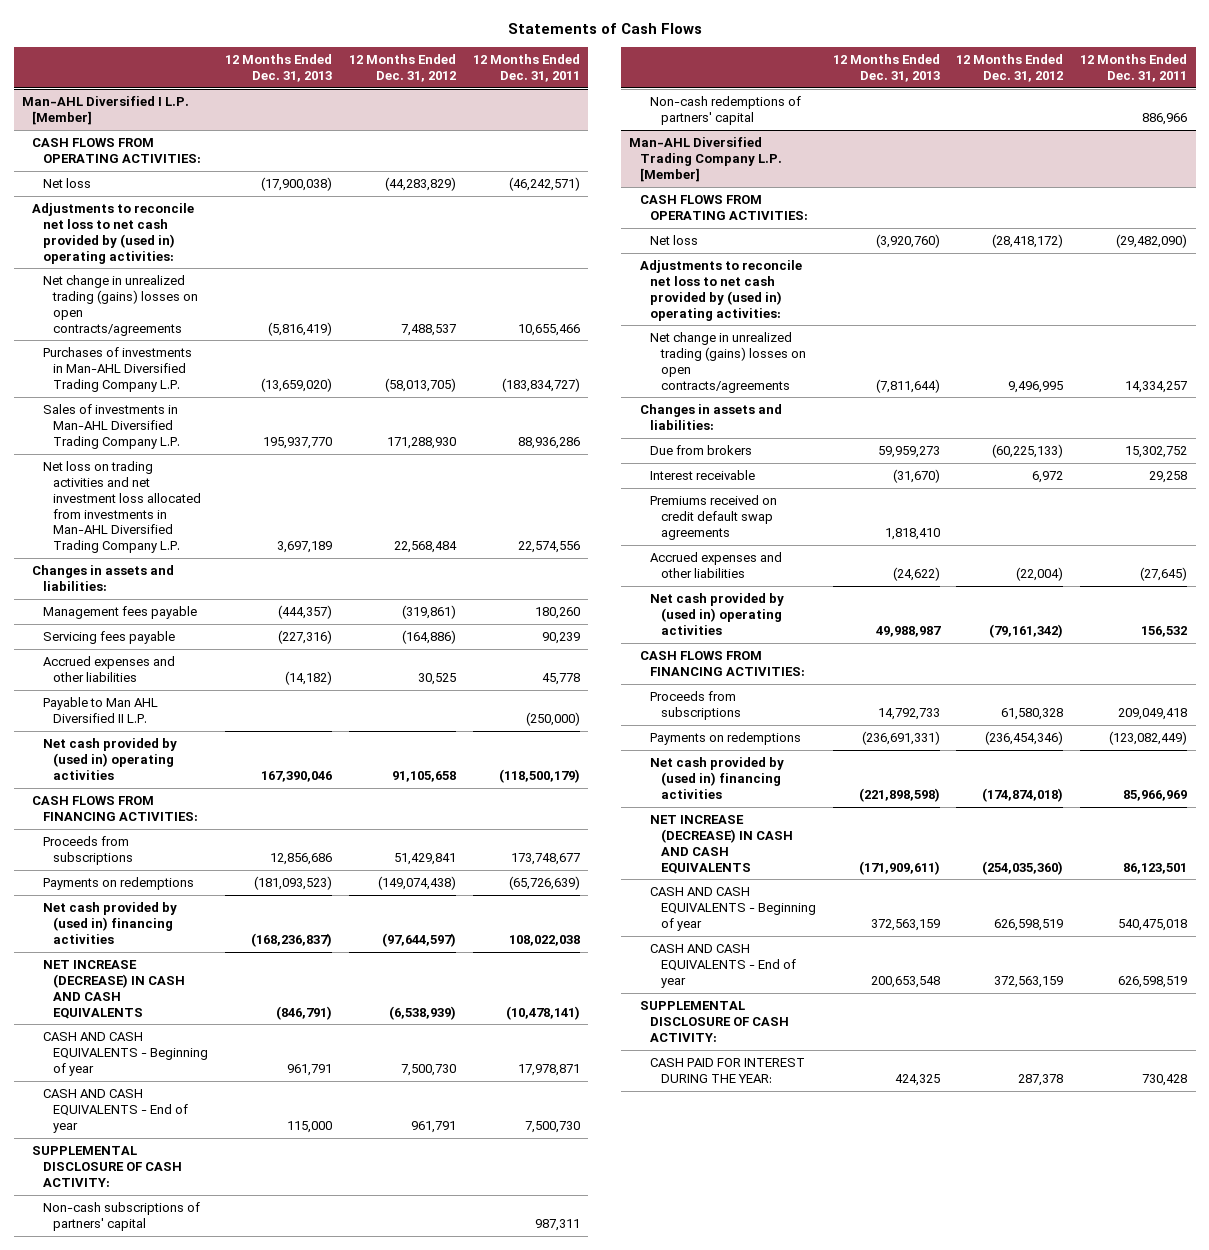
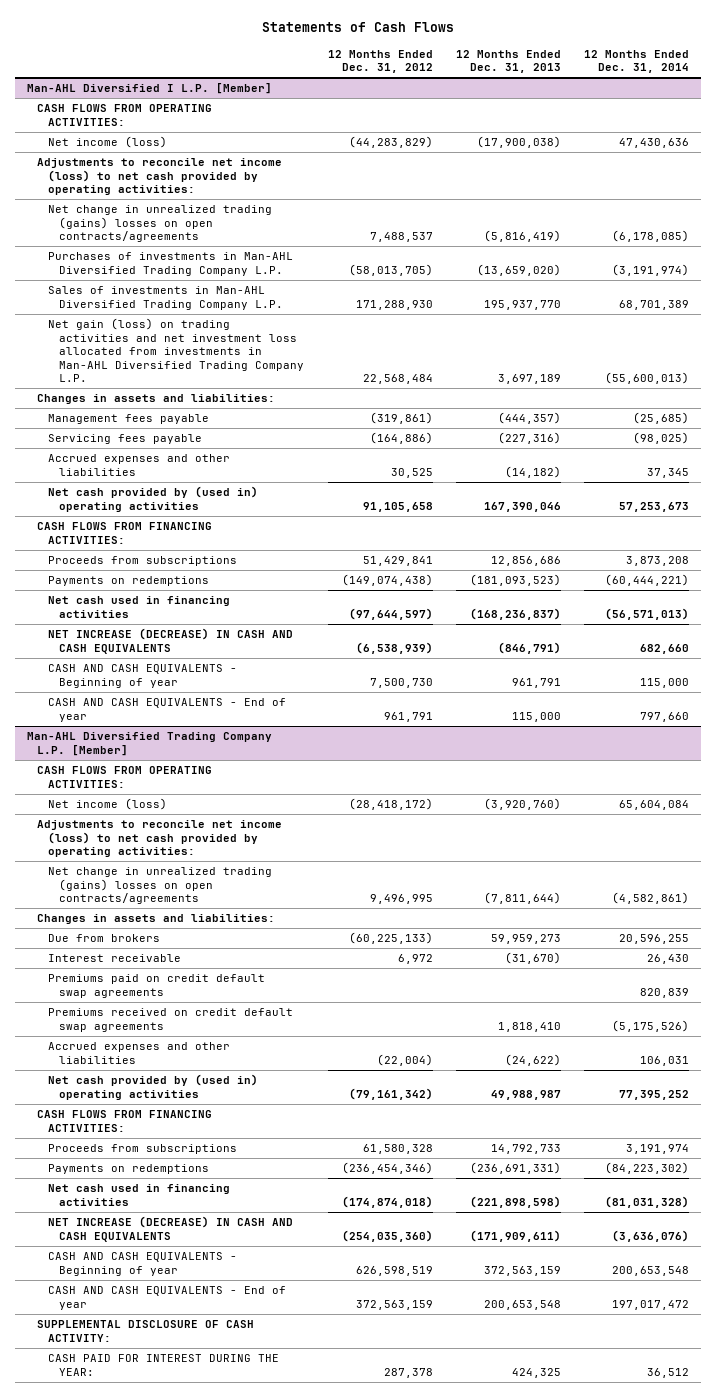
- | 12 Months Ended Dec. 31, 2013 | 12 Months Ended Dec. 31, 2012 | 12 Months Ended Dec. 31, 2011
+ | 12 Months Ended Dec. 31, 2012 | 12 Months Ended Dec. 31, 2013 | 12 Months Ended Dec. 31, 2014
@ Man-AHL Diversified I L.P. [Member]
- Net loss | (17,900,038) | (44,283,829) | (46,242,571)
- Adjustments to reconcile net loss to net cash provided by (used in) operating activities:
+ Net income (loss) | (44,283,829) | (17,900,038) | 47,430,636
+ Adjustments to reconcile net income (loss) to net cash provided by operating activities:
- Net loss on trading activities and net investment loss allocated from investments in Man-AHL Diversified Trading Company L.P. | 3,697,189 | 22,568,484 | 22,574,556
+ Net gain (loss) on trading activities and net investment loss allocated from investments in Man-AHL Diversified Trading Company L.P. | 22,568,484 | 3,697,189 | (55,600,013)
- Payable to Man AHL Diversified II L.P. | | | (250,000)
- Net cash provided by (used in) financing activities | (168,236,837) | (97,644,597) | 108,022,038
+ Net cash used in financing activities | (97,644,597) | (168,236,837) | (56,571,013)
- SUPPLEMENTAL DISCLOSURE OF CASH ACTIVITY:
- Non-cash subscriptions of partners' capital | | | 987,311
- Non-cash redemptions of partners' capital | | | 886,966
@ Man-AHL Diversified Trading Company L.P. [Member]
- Net loss | (3,920,760) | (28,418,172) | (29,482,090)
- Adjustments to reconcile net loss to net cash provided by (used in) operating activities:
+ Net income (loss) | (28,418,172) | (3,920,760) | 65,604,084
+ Adjustments to reconcile net income (loss) to net cash provided by operating activities:
+ Premiums paid on credit default swap agreements | | | 820,839
- Net cash provided by (used in) financing activities | (221,898,598) | (174,874,018) | 85,966,969
+ Net cash used in financing activities | (174,874,018) | (221,898,598) | (81,031,328)

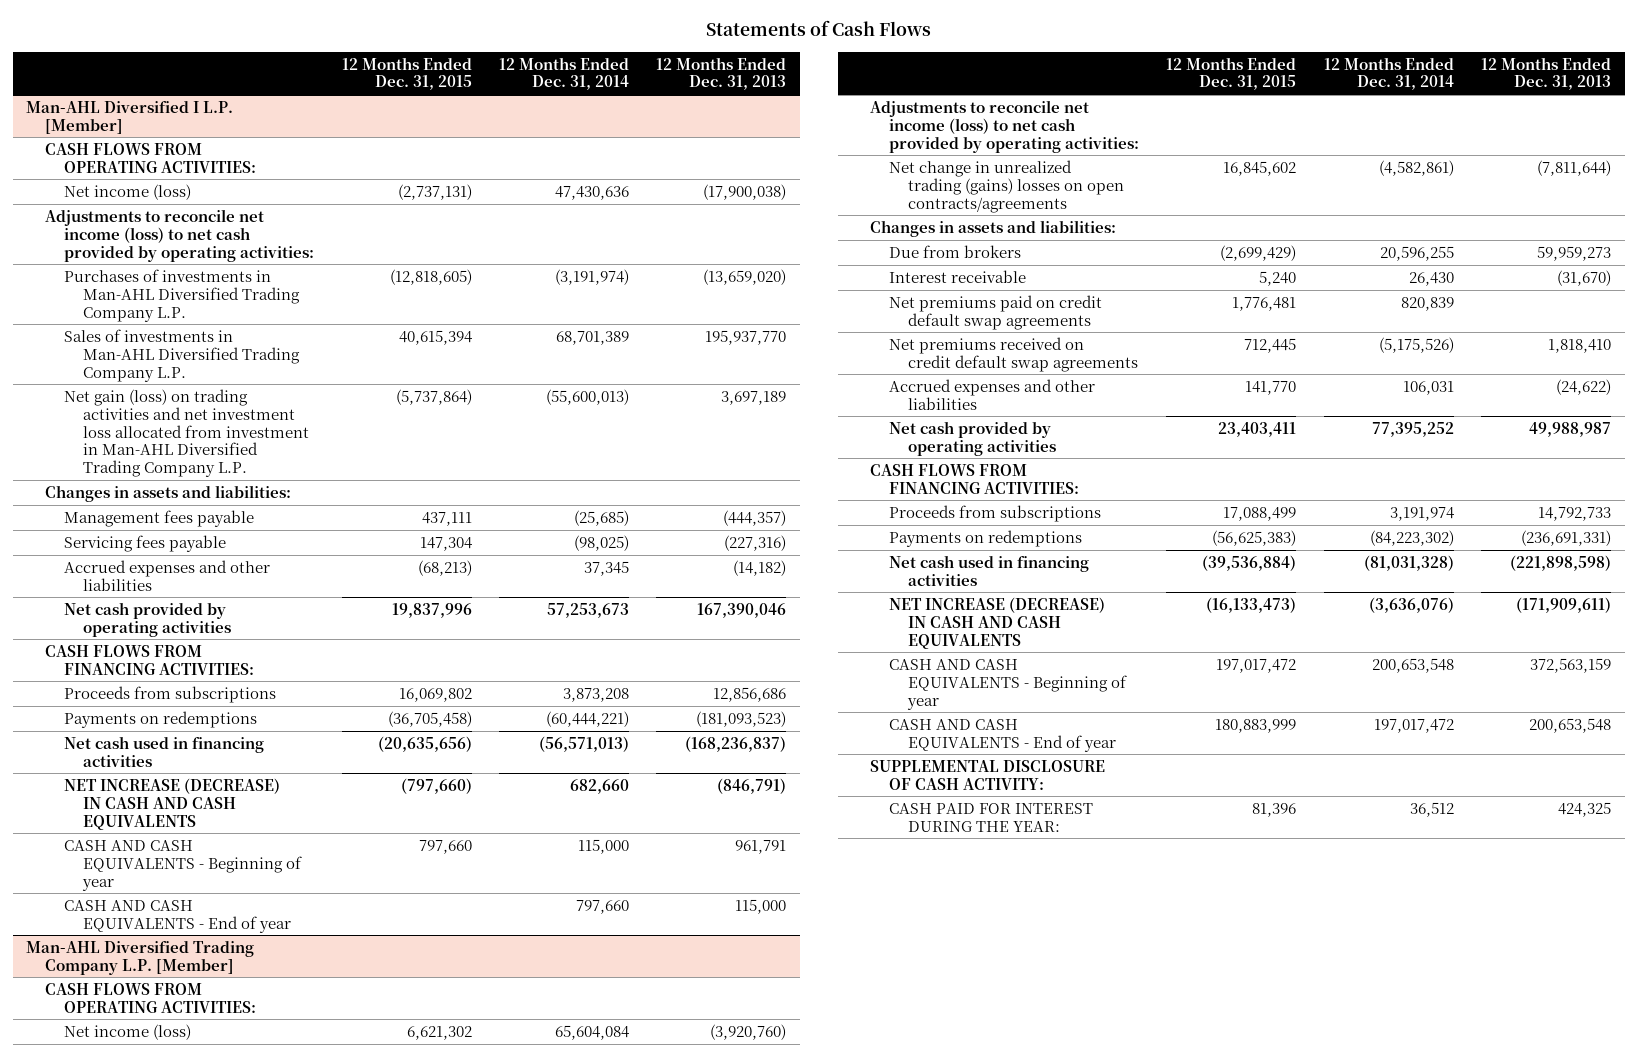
- | 12 Months Ended Dec. 31, 2012 | 12 Months Ended Dec. 31, 2013 | 12 Months Ended Dec. 31, 2014
+ | 12 Months Ended Dec. 31, 2015 | 12 Months Ended Dec. 31, 2014 | 12 Months Ended Dec. 31, 2013
@ Man-AHL Diversified I L.P. [Member]
- Net change in unrealized trading (gains) losses on open contracts/agreements | 7,488,537 | (5,816,419) | (6,178,085)
- Net gain (loss) on trading activities and net investment loss allocated from investments in Man-AHL Diversified Trading Company L.P. | 22,568,484 | 3,697,189 | (55,600,013)
+ Net gain (loss) on trading activities and net investment loss allocated from investment in Man-AHL Diversified Trading Company L.P. | (5,737,864) | (55,600,013) | 3,697,189
- Net cash provided by (used in) operating activities | 91,105,658 | 167,390,046 | 57,253,673
+ Net cash provided by operating activities | 19,837,996 | 57,253,673 | 167,390,046
@ Man-AHL Diversified Trading Company L.P. [Member]
- Premiums paid on credit default swap agreements | | | 820,839
- Premiums received on credit default swap agreements | | 1,818,410 | (5,175,526)
+ Net premiums paid on credit default swap agreements | 1,776,481 | 820,839 |
+ Net premiums received on credit default swap agreements | 712,445 | (5,175,526) | 1,818,410
- Net cash provided by (used in) operating activities | (79,161,342) | 49,988,987 | 77,395,252
+ Net cash provided by operating activities | 23,403,411 | 77,395,252 | 49,988,987

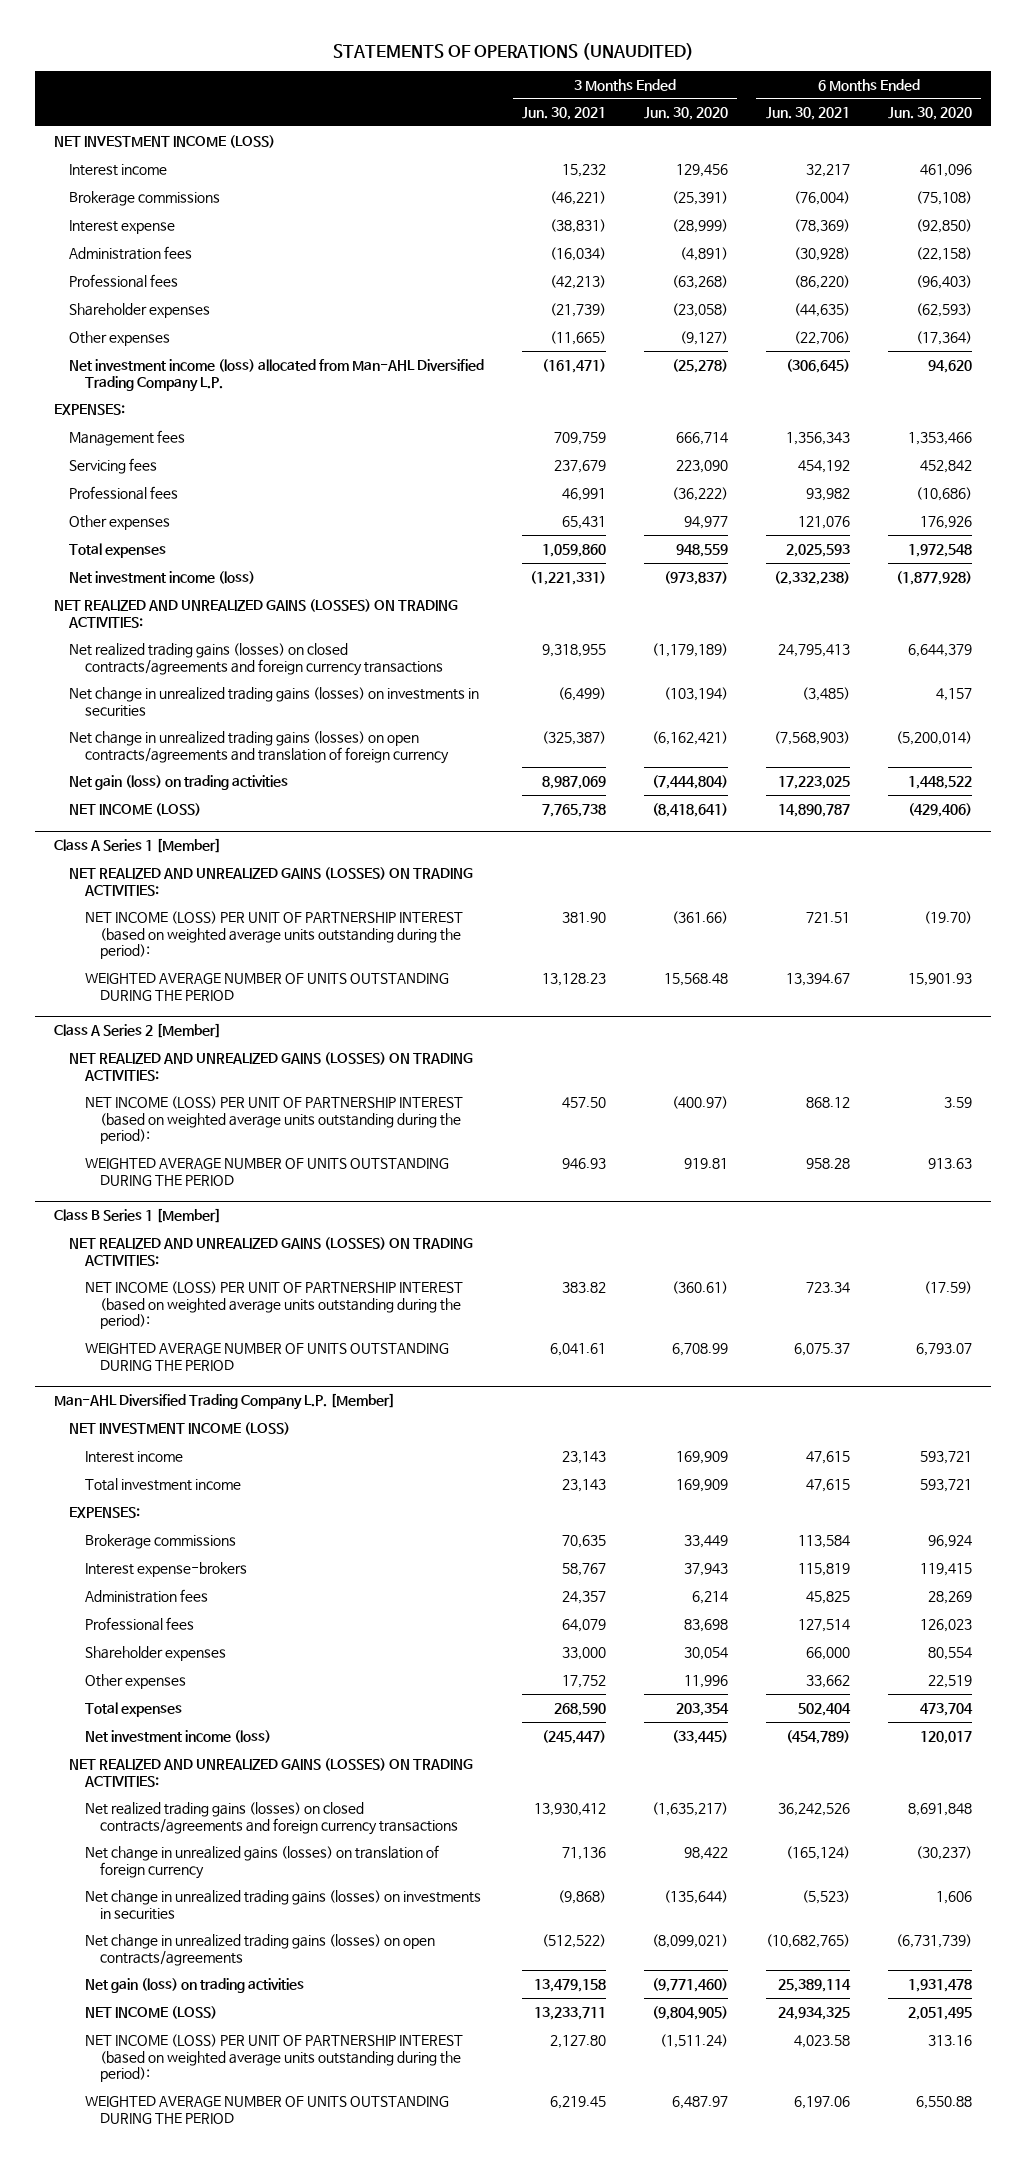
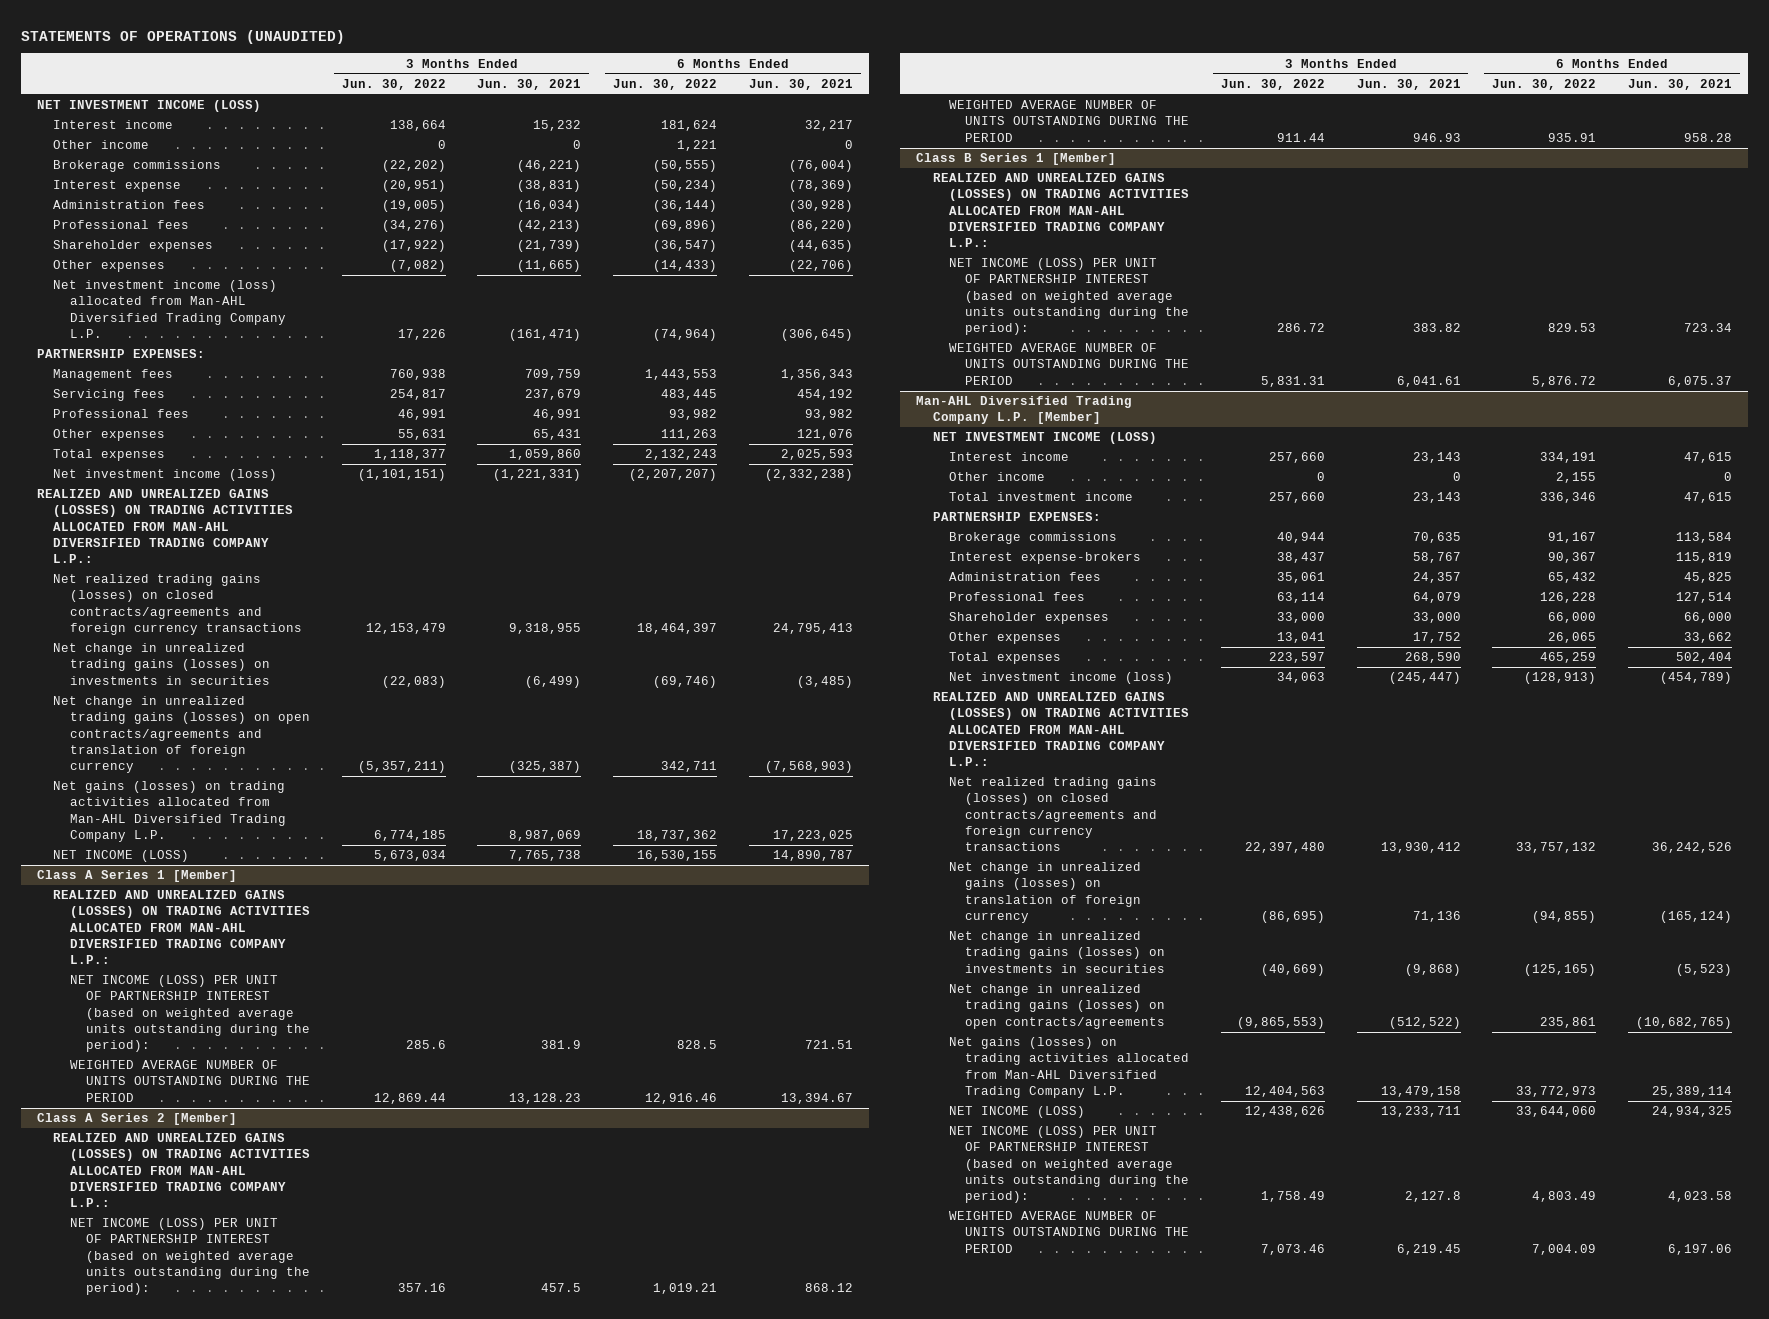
- | 3 Months Ended Jun. 30, 2021 | 3 Months Ended Jun. 30, 2020 | 6 Months Ended Jun. 30, 2021 | 6 Months Ended Jun. 30, 2020
+ | 3 Months Ended Jun. 30, 2022 | 3 Months Ended Jun. 30, 2021 | 6 Months Ended Jun. 30, 2022 | 6 Months Ended Jun. 30, 2021
+ Other income | 0 | 0 | 1,221 | 0
- EXPENSES:
+ PARTNERSHIP EXPENSES:
- NET REALIZED AND UNREALIZED GAINS (LOSSES) ON TRADING ACTIVITIES:
+ REALIZED AND UNREALIZED GAINS (LOSSES) ON TRADING ACTIVITIES ALLOCATED FROM MAN-AHL DIVERSIFIED TRADING COMPANY L.P.:
- Net gain (loss) on trading activities | 8,987,069 | (7,444,804) | 17,223,025 | 1,448,522
+ Net gains (losses) on trading activities allocated from Man-AHL Diversified Trading Company L.P. | 6,774,185 | 8,987,069 | 18,737,362 | 17,223,025
@ Class A Series 1 [Member]
- NET REALIZED AND UNREALIZED GAINS (LOSSES) ON TRADING ACTIVITIES:
- NET INCOME (LOSS) PER UNIT OF PARTNERSHIP INTEREST (based on weighted average units outstanding during the period): | 381.90 | (361.66) | 721.51 | (19.70)
+ REALIZED AND UNREALIZED GAINS (LOSSES) ON TRADING ACTIVITIES ALLOCATED FROM MAN-AHL DIVERSIFIED TRADING COMPANY L.P.:
+ NET INCOME (LOSS) PER UNIT OF PARTNERSHIP INTEREST (based on weighted average units outstanding during the period): | 285.6 | 381.9 | 828.5 | 721.51
@ Class A Series 2 [Member]
- NET REALIZED AND UNREALIZED GAINS (LOSSES) ON TRADING ACTIVITIES:
- NET INCOME (LOSS) PER UNIT OF PARTNERSHIP INTEREST (based on weighted average units outstanding during the period): | 457.50 | (400.97) | 868.12 | 3.59
+ REALIZED AND UNREALIZED GAINS (LOSSES) ON TRADING ACTIVITIES ALLOCATED FROM MAN-AHL DIVERSIFIED TRADING COMPANY L.P.:
+ NET INCOME (LOSS) PER UNIT OF PARTNERSHIP INTEREST (based on weighted average units outstanding during the period): | 357.16 | 457.5 | 1,019.21 | 868.12
@ Class B Series 1 [Member]
- NET REALIZED AND UNREALIZED GAINS (LOSSES) ON TRADING ACTIVITIES:
+ REALIZED AND UNREALIZED GAINS (LOSSES) ON TRADING ACTIVITIES ALLOCATED FROM MAN-AHL DIVERSIFIED TRADING COMPANY L.P.:
@ Man-AHL Diversified Trading Company L.P. [Member]
+ Other income | 0 | 0 | 2,155 | 0
- EXPENSES:
+ PARTNERSHIP EXPENSES:
- NET REALIZED AND UNREALIZED GAINS (LOSSES) ON TRADING ACTIVITIES:
+ REALIZED AND UNREALIZED GAINS (LOSSES) ON TRADING ACTIVITIES ALLOCATED FROM MAN-AHL DIVERSIFIED TRADING COMPANY L.P.:
- Net gain (loss) on trading activities | 13,479,158 | (9,771,460) | 25,389,114 | 1,931,478
+ Net gains (losses) on trading activities allocated from Man-AHL Diversified Trading Company L.P. | 12,404,563 | 13,479,158 | 33,772,973 | 25,389,114
- NET INCOME (LOSS) PER UNIT OF PARTNERSHIP INTEREST (based on weighted average units outstanding during the period): | 2,127.80 | (1,511.24) | 4,023.58 | 313.16
+ NET INCOME (LOSS) PER UNIT OF PARTNERSHIP INTEREST (based on weighted average units outstanding during the period): | 1,758.49 | 2,127.8 | 4,803.49 | 4,023.58

